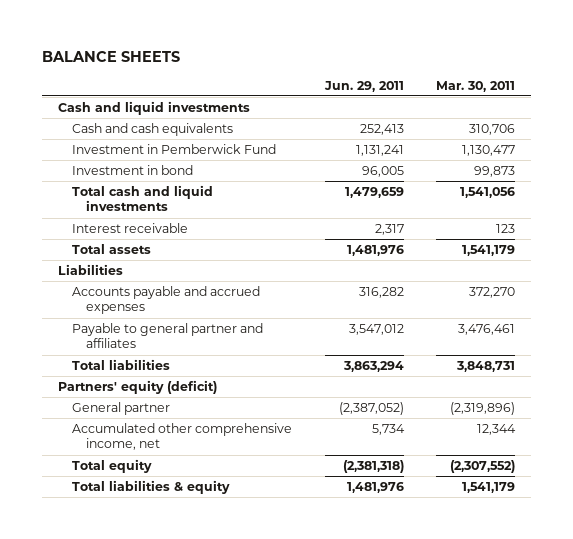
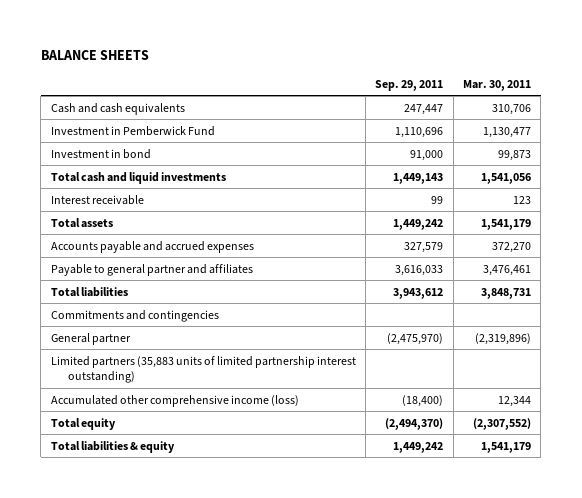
- | Jun. 29, 2011 | Mar. 30, 2011
+ | Sep. 29, 2011 | Mar. 30, 2011
- Cash and liquid investments
- Liabilities
- Partners' equity (deficit)
+ Commitments and contingencies
- Accumulated other comprehensive income, net | 5,734 | 12,344
+ Limited partners (35,883 units of limited partnership interest outstanding)
+ Accumulated other comprehensive income (loss) | (18,400) | 12,344

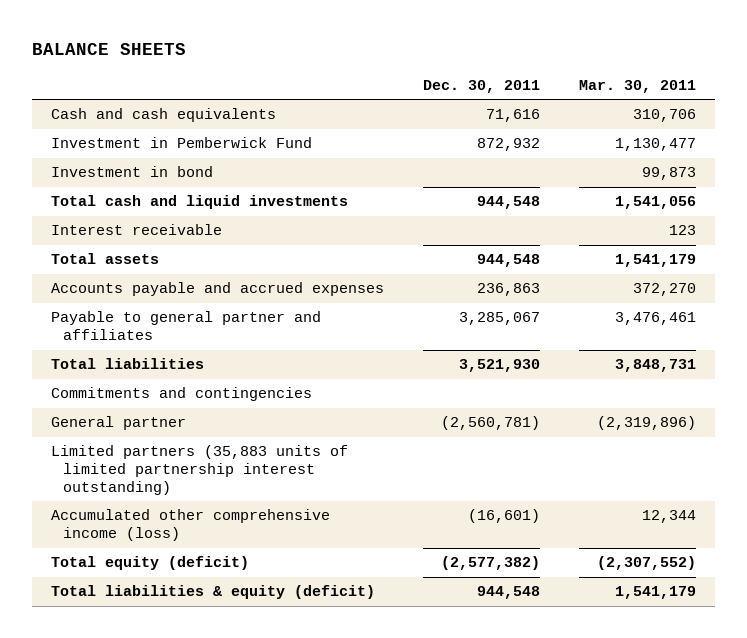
- | Sep. 29, 2011 | Mar. 30, 2011
+ | Dec. 30, 2011 | Mar. 30, 2011
- Total equity | (2,494,370) | (2,307,552)
- Total liabilities & equity | 1,449,242 | 1,541,179
+ Total equity (deficit) | (2,577,382) | (2,307,552)
+ Total liabilities & equity (deficit) | 944,548 | 1,541,179

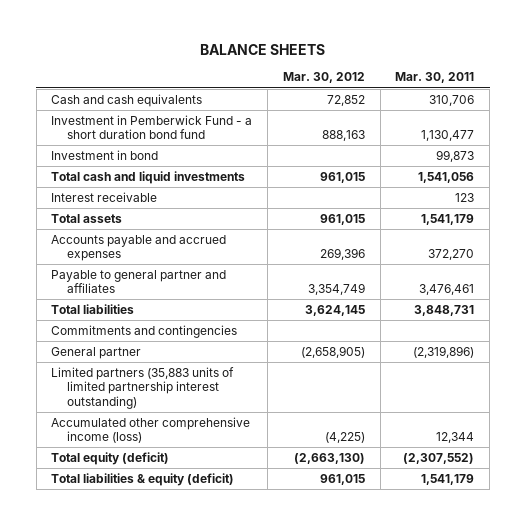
- | Dec. 30, 2011 | Mar. 30, 2011
+ | Mar. 30, 2012 | Mar. 30, 2011
- Investment in Pemberwick Fund | 872,932 | 1,130,477
+ Investment in Pemberwick Fund - a short duration bond fund | 888,163 | 1,130,477

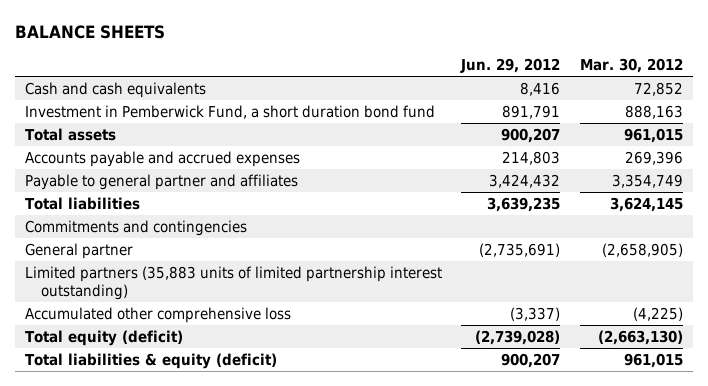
- | Mar. 30, 2012 | Mar. 30, 2011
+ | Jun. 29, 2012 | Mar. 30, 2012
- Investment in Pemberwick Fund - a short duration bond fund | 888,163 | 1,130,477
- Investment in bond | | 99,873
- Total cash and liquid investments | 961,015 | 1,541,056
- Interest receivable | | 123
+ Investment in Pemberwick Fund, a short duration bond fund | 891,791 | 888,163
- Accumulated other comprehensive income (loss) | (4,225) | 12,344
+ Accumulated other comprehensive loss | (3,337) | (4,225)

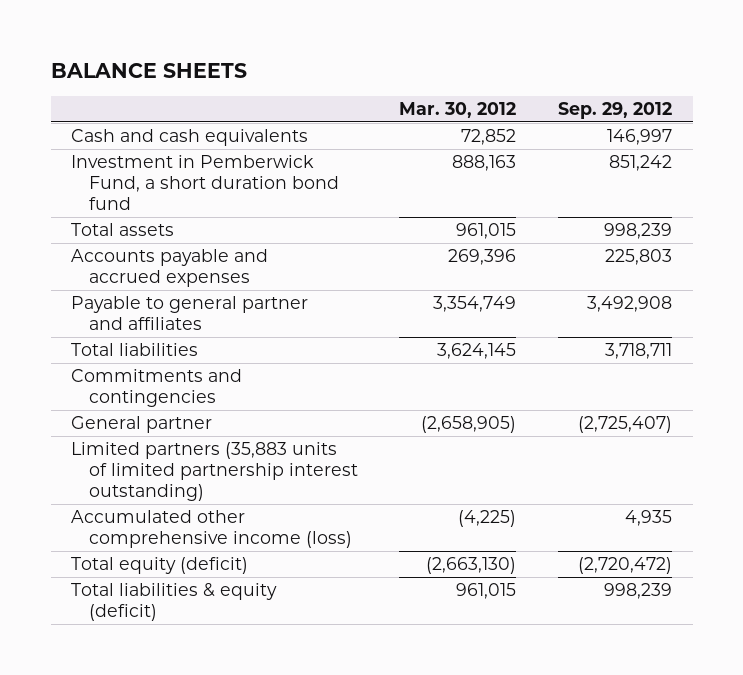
- | Jun. 29, 2012 | Mar. 30, 2012
+ | Mar. 30, 2012 | Sep. 29, 2012
- Accumulated other comprehensive loss | (3,337) | (4,225)
+ Accumulated other comprehensive income (loss) | (4,225) | 4,935

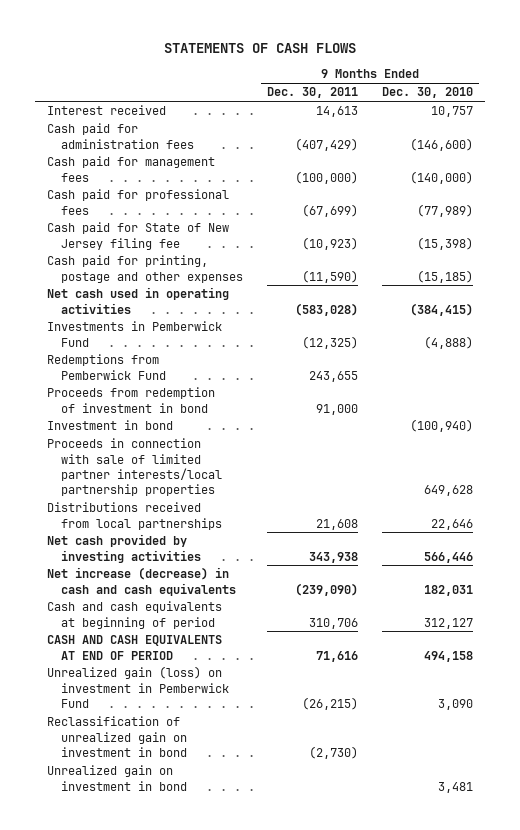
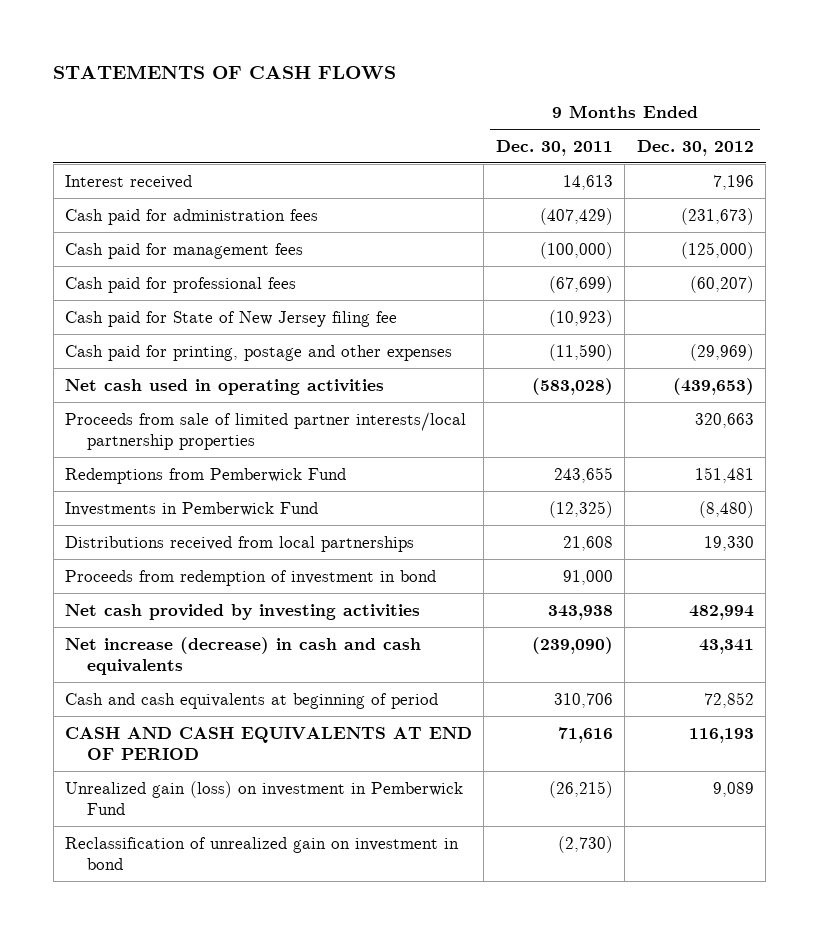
- | 9 Months Ended Dec. 30, 2011 | 9 Months Ended Dec. 30, 2010
+ | 9 Months Ended Dec. 30, 2011 | 9 Months Ended Dec. 30, 2012
+ Proceeds from sale of limited partner interests/local partnership properties | | 320,663
- Investment in bond | | (100,940)
- Proceeds in connection with sale of limited partner interests/local partnership properties | | 649,628
moved down: Investments in Pemberwick Fund | (12,325) | (8,480)
moved down: Proceeds from redemption of investment in bond | 91,000 |
- Unrealized gain on investment in bond | | 3,481

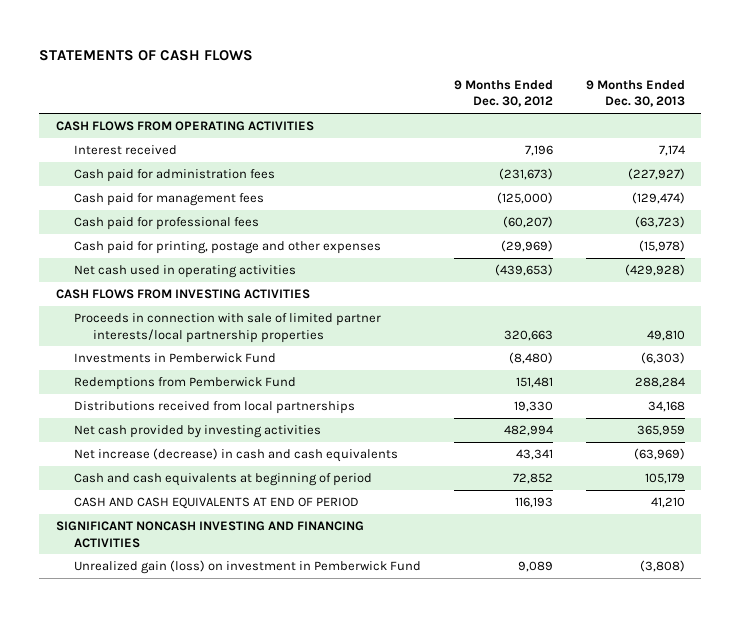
- | 9 Months Ended Dec. 30, 2011 | 9 Months Ended Dec. 30, 2012
+ | 9 Months Ended Dec. 30, 2012 | 9 Months Ended Dec. 30, 2013
+ CASH FLOWS FROM OPERATING ACTIVITIES
- Cash paid for State of New Jersey filing fee | (10,923) |
- Proceeds from sale of limited partner interests/local partnership properties | | 320,663
+ CASH FLOWS FROM INVESTING ACTIVITIES
+ Proceeds in connection with sale of limited partner interests/local partnership properties | 320,663 | 49,810
moved down: Redemptions from Pemberwick Fund | 151,481 | 288,284
- Proceeds from redemption of investment in bond | 91,000 |
+ SIGNIFICANT NONCASH INVESTING AND FINANCING ACTIVITIES
- Reclassification of unrealized gain on investment in bond | (2,730) |

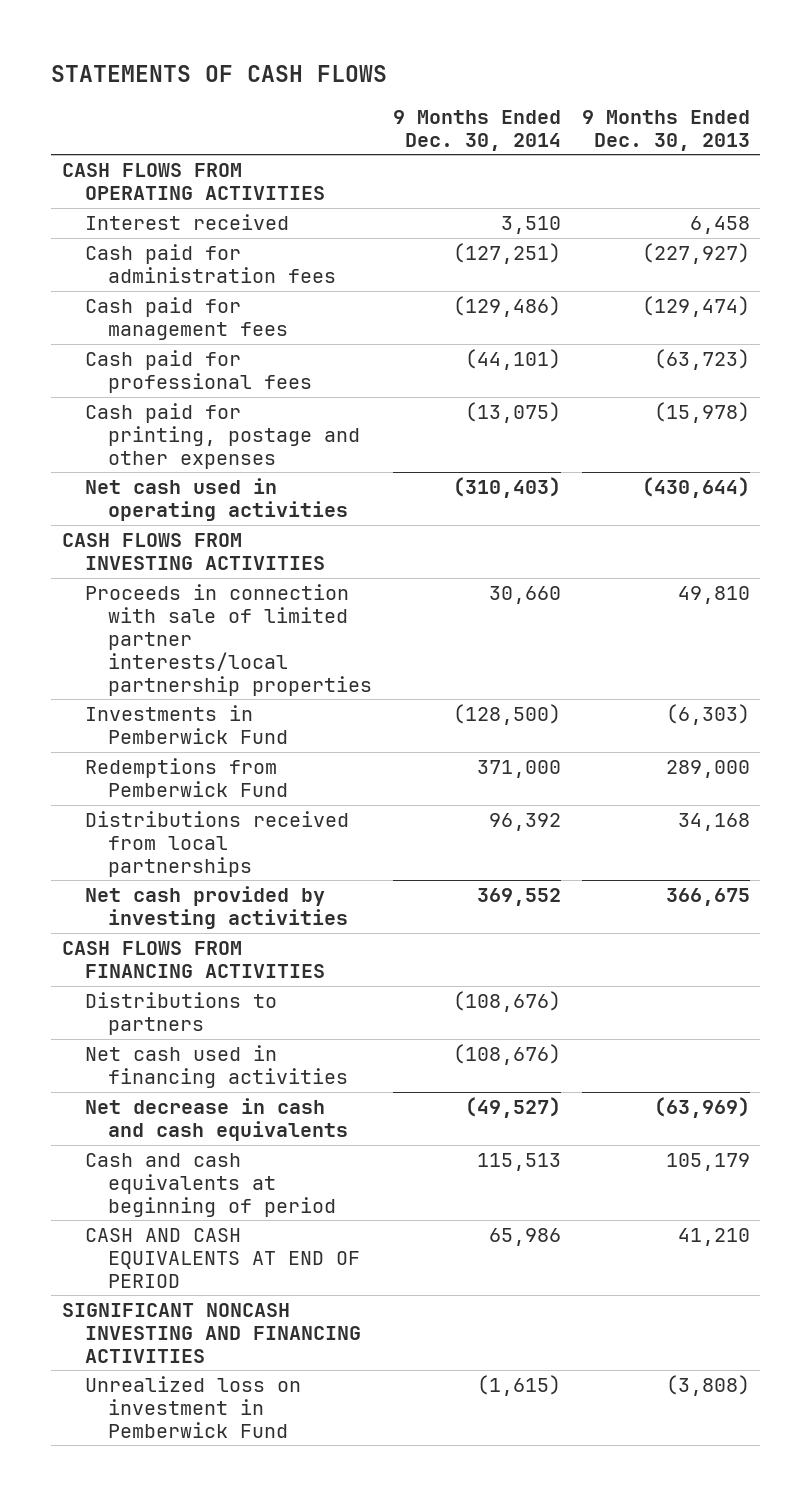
- | 9 Months Ended Dec. 30, 2012 | 9 Months Ended Dec. 30, 2013
+ | 9 Months Ended Dec. 30, 2014 | 9 Months Ended Dec. 30, 2013
- Interest received | 7,196 | 7,174
+ Interest received | 3,510 | 6,458
- Net cash used in operating activities | (439,653) | (429,928)
+ Net cash used in operating activities | (310,403) | (430,644)
- Redemptions from Pemberwick Fund | 151,481 | 288,284
+ Redemptions from Pemberwick Fund | 371,000 | 289,000
- Net cash provided by investing activities | 482,994 | 365,959
- Net increase (decrease) in cash and cash equivalents | 43,341 | (63,969)
+ Net cash provided by investing activities | 369,552 | 366,675
+ CASH FLOWS FROM FINANCING ACTIVITIES
+ Distributions to partners | (108,676) |
+ Net cash used in financing activities | (108,676) |
+ Net decrease in cash and cash equivalents | (49,527) | (63,969)
- Unrealized gain (loss) on investment in Pemberwick Fund | 9,089 | (3,808)
+ Unrealized loss on investment in Pemberwick Fund | (1,615) | (3,808)

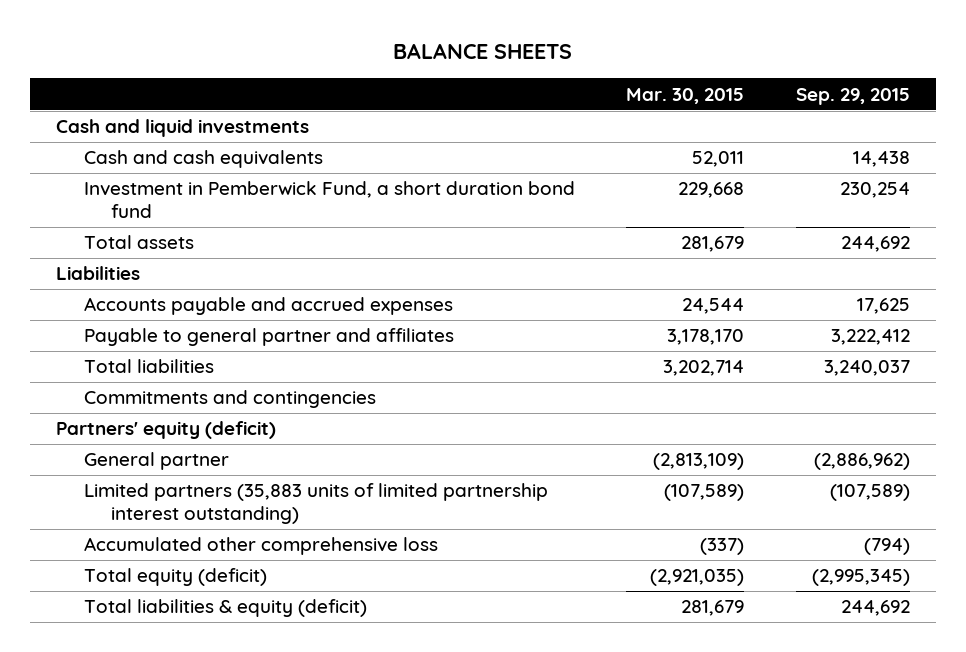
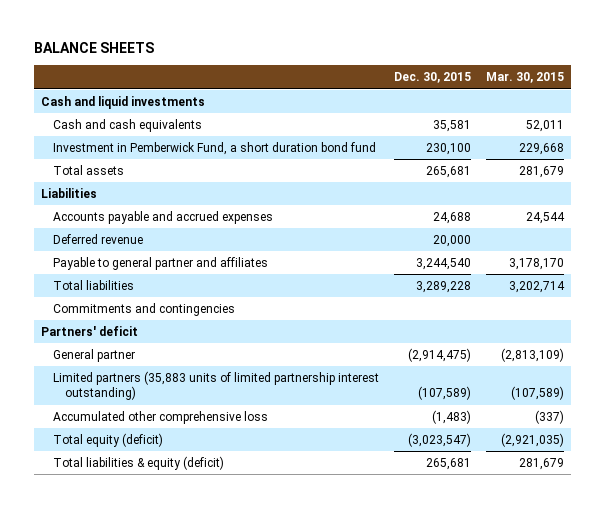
- | Mar. 30, 2015 | Sep. 29, 2015
+ | Dec. 30, 2015 | Mar. 30, 2015
+ Deferred revenue | 20,000 |
- Partners' equity (deficit)
+ Partners' deficit

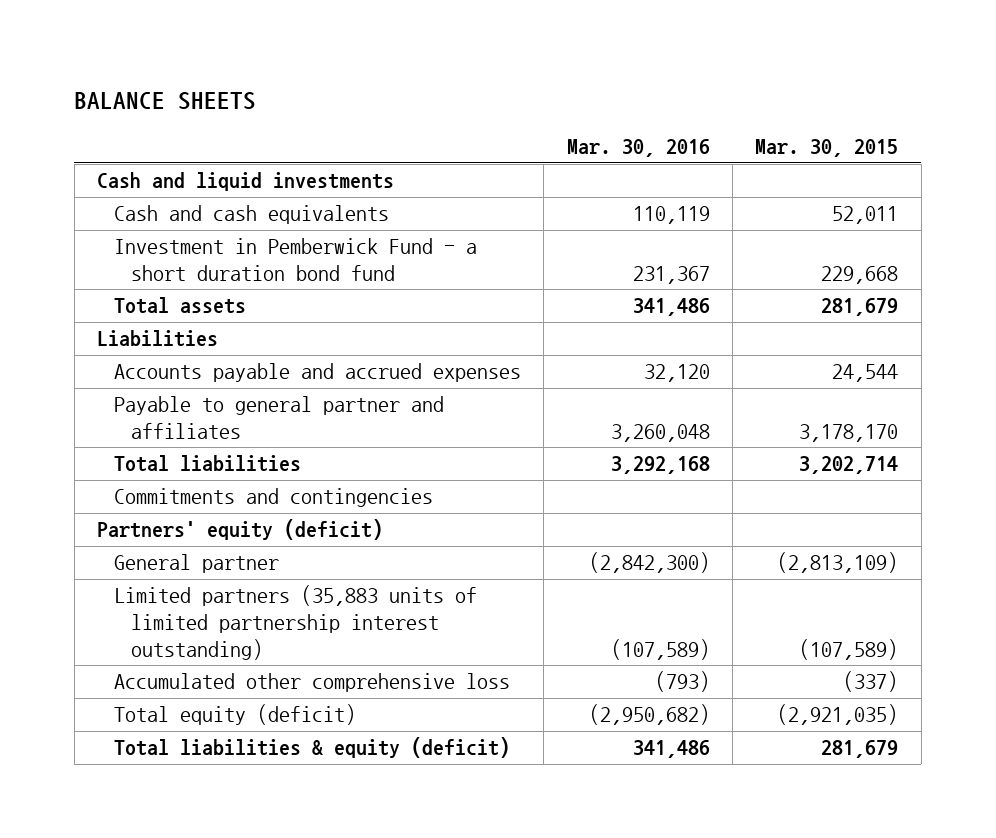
- | Dec. 30, 2015 | Mar. 30, 2015
+ | Mar. 30, 2016 | Mar. 30, 2015
- Investment in Pemberwick Fund, a short duration bond fund | 230,100 | 229,668
+ Investment in Pemberwick Fund - a short duration bond fund | 231,367 | 229,668
- Deferred revenue | 20,000 |
- Partners' deficit
+ Partners' equity (deficit)

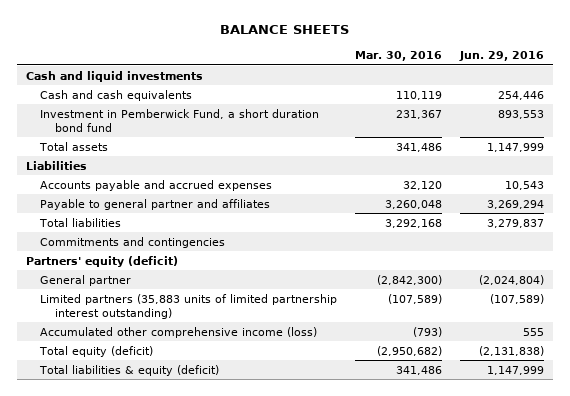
- | Mar. 30, 2016 | Mar. 30, 2015
+ | Mar. 30, 2016 | Jun. 29, 2016
- Investment in Pemberwick Fund - a short duration bond fund | 231,367 | 229,668
+ Investment in Pemberwick Fund, a short duration bond fund | 231,367 | 893,553
- Accumulated other comprehensive loss | (793) | (337)
+ Accumulated other comprehensive income (loss) | (793) | 555

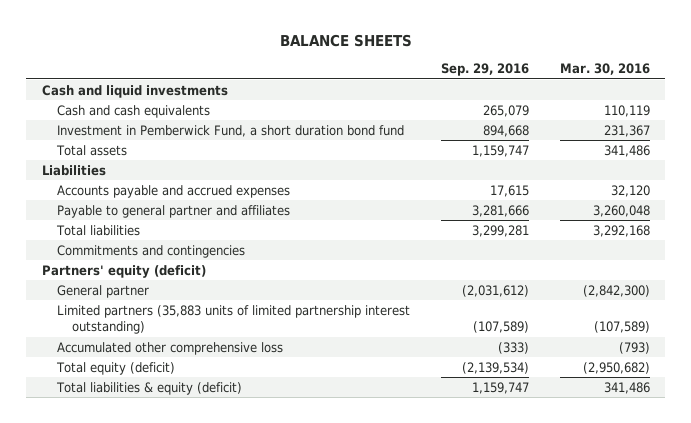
- | Mar. 30, 2016 | Jun. 29, 2016
+ | Sep. 29, 2016 | Mar. 30, 2016
- Accumulated other comprehensive income (loss) | (793) | 555
+ Accumulated other comprehensive loss | (333) | (793)

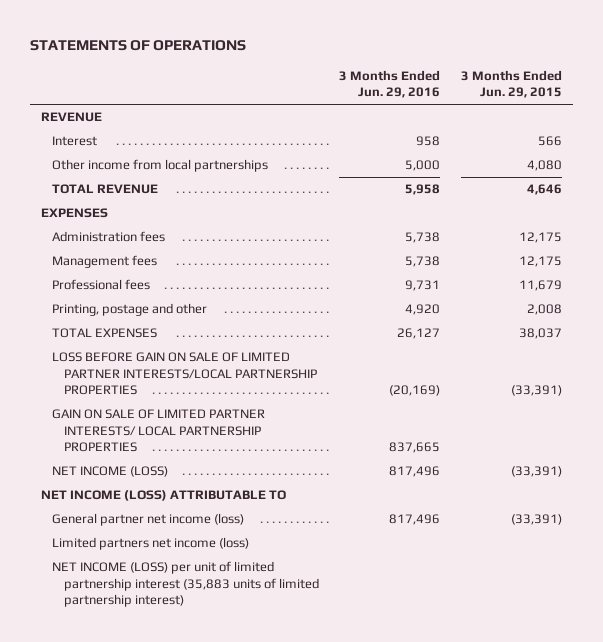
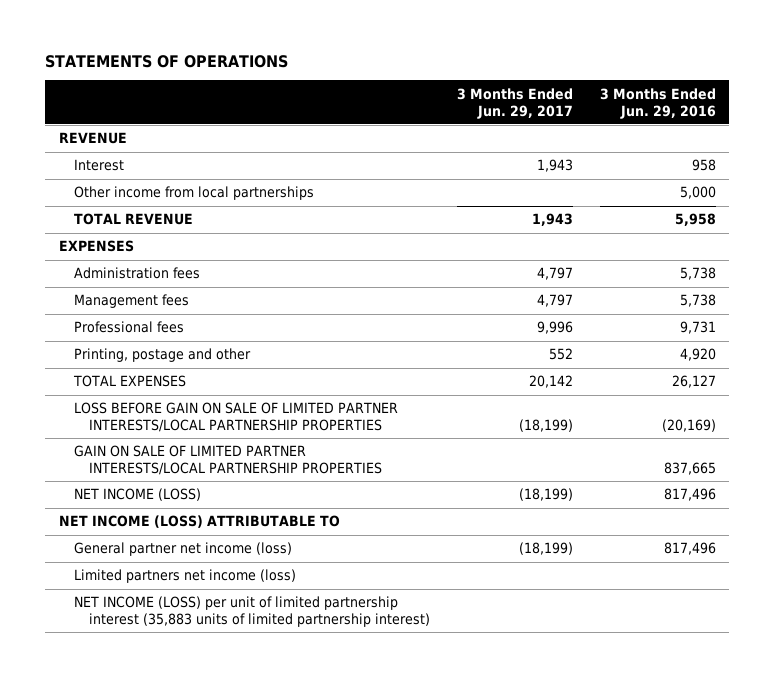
- | 3 Months Ended Jun. 29, 2016 | 3 Months Ended Jun. 29, 2015
+ | 3 Months Ended Jun. 29, 2017 | 3 Months Ended Jun. 29, 2016
- GAIN ON SALE OF LIMITED PARTNER INTERESTS/ LOCAL PARTNERSHIP PROPERTIES | 837,665 |
+ GAIN ON SALE OF LIMITED PARTNER INTERESTS/LOCAL PARTNERSHIP PROPERTIES | | 837,665

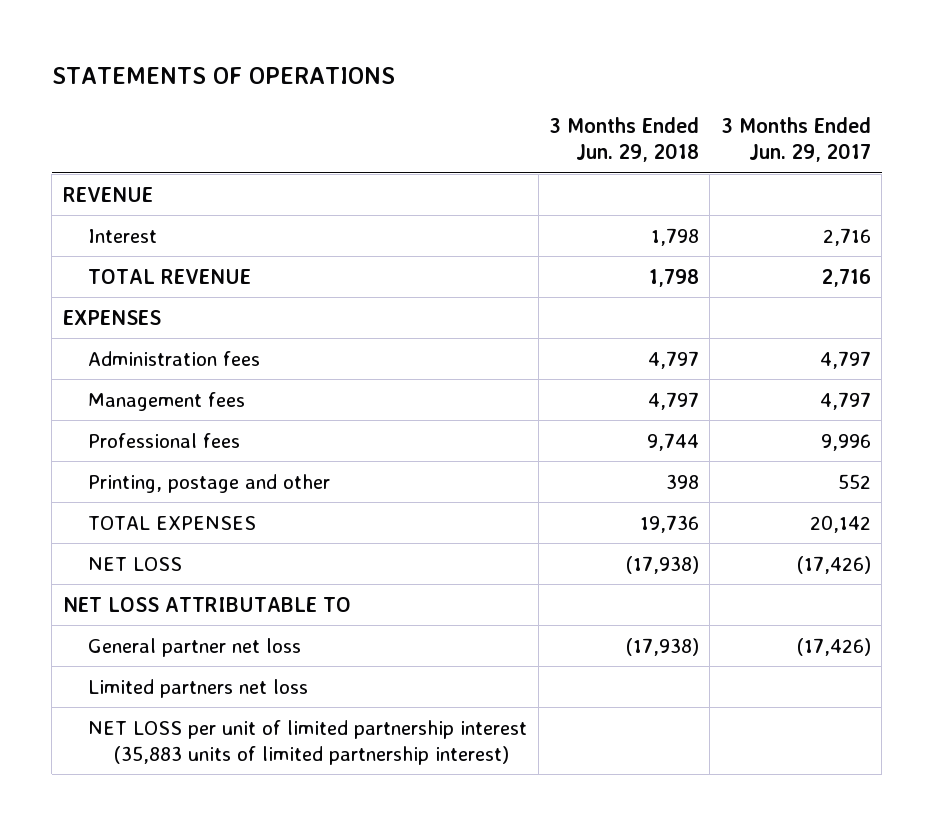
- | 3 Months Ended Jun. 29, 2017 | 3 Months Ended Jun. 29, 2016
+ | 3 Months Ended Jun. 29, 2018 | 3 Months Ended Jun. 29, 2017
- Interest | 1,943 | 958
- Other income from local partnerships | | 5,000
- TOTAL REVENUE | 1,943 | 5,958
+ Interest | 1,798 | 2,716
+ TOTAL REVENUE | 1,798 | 2,716
- LOSS BEFORE GAIN ON SALE OF LIMITED PARTNER INTERESTS/LOCAL PARTNERSHIP PROPERTIES | (18,199) | (20,169)
- GAIN ON SALE OF LIMITED PARTNER INTERESTS/LOCAL PARTNERSHIP PROPERTIES | | 837,665
- NET INCOME (LOSS) | (18,199) | 817,496
- NET INCOME (LOSS) ATTRIBUTABLE TO
- General partner net income (loss) | (18,199) | 817,496
- Limited partners net income (loss)
- NET INCOME (LOSS) per unit of limited partnership interest (35,883 units of limited partnership interest)
+ NET LOSS | (17,938) | (17,426)
+ NET LOSS ATTRIBUTABLE TO
+ General partner net loss | (17,938) | (17,426)
+ Limited partners net loss
+ NET LOSS per unit of limited partnership interest (35,883 units of limited partnership interest)

